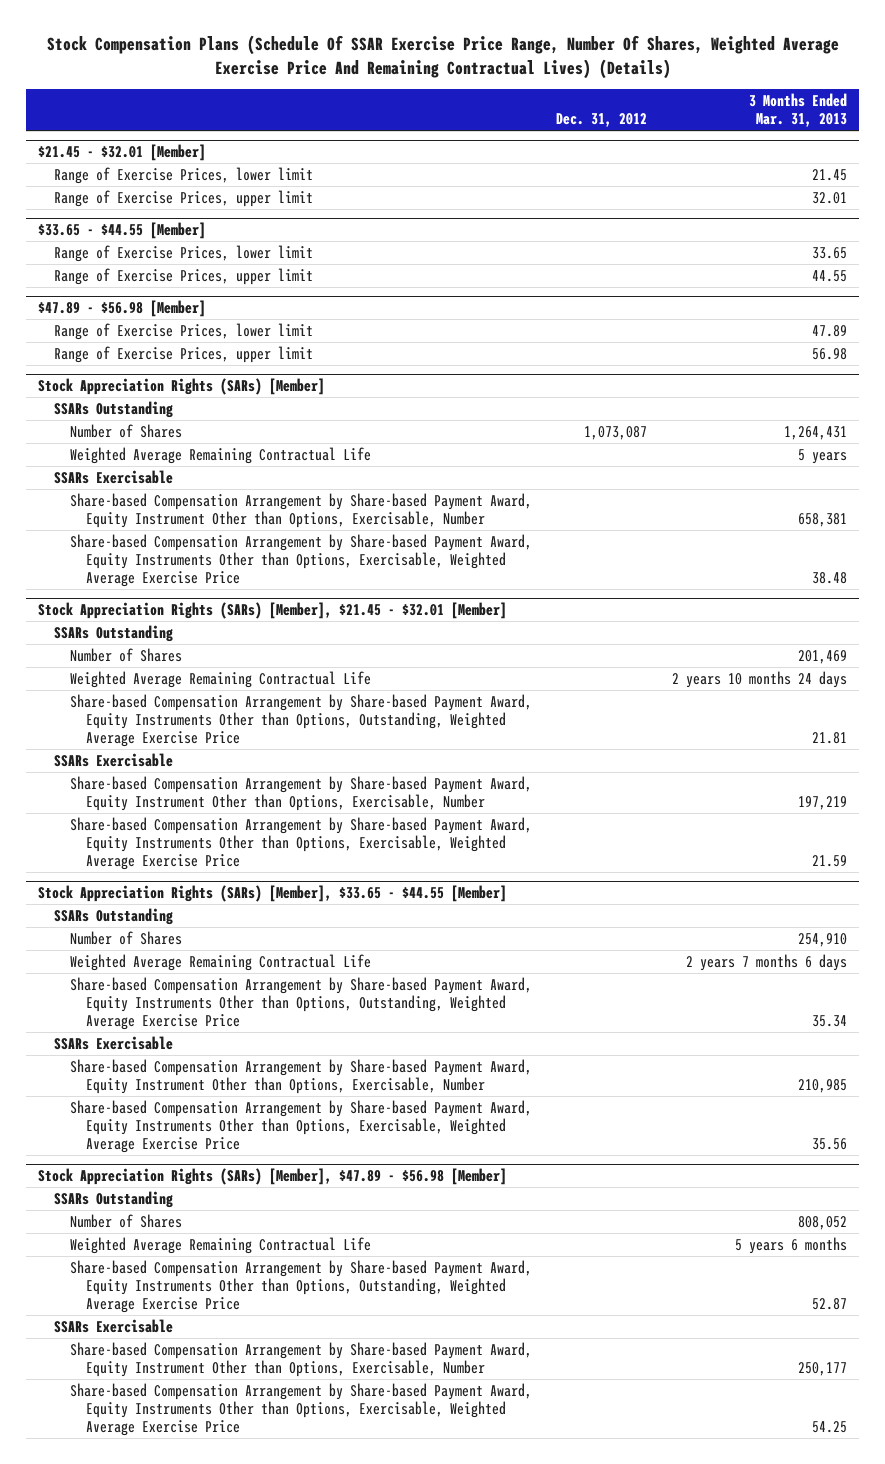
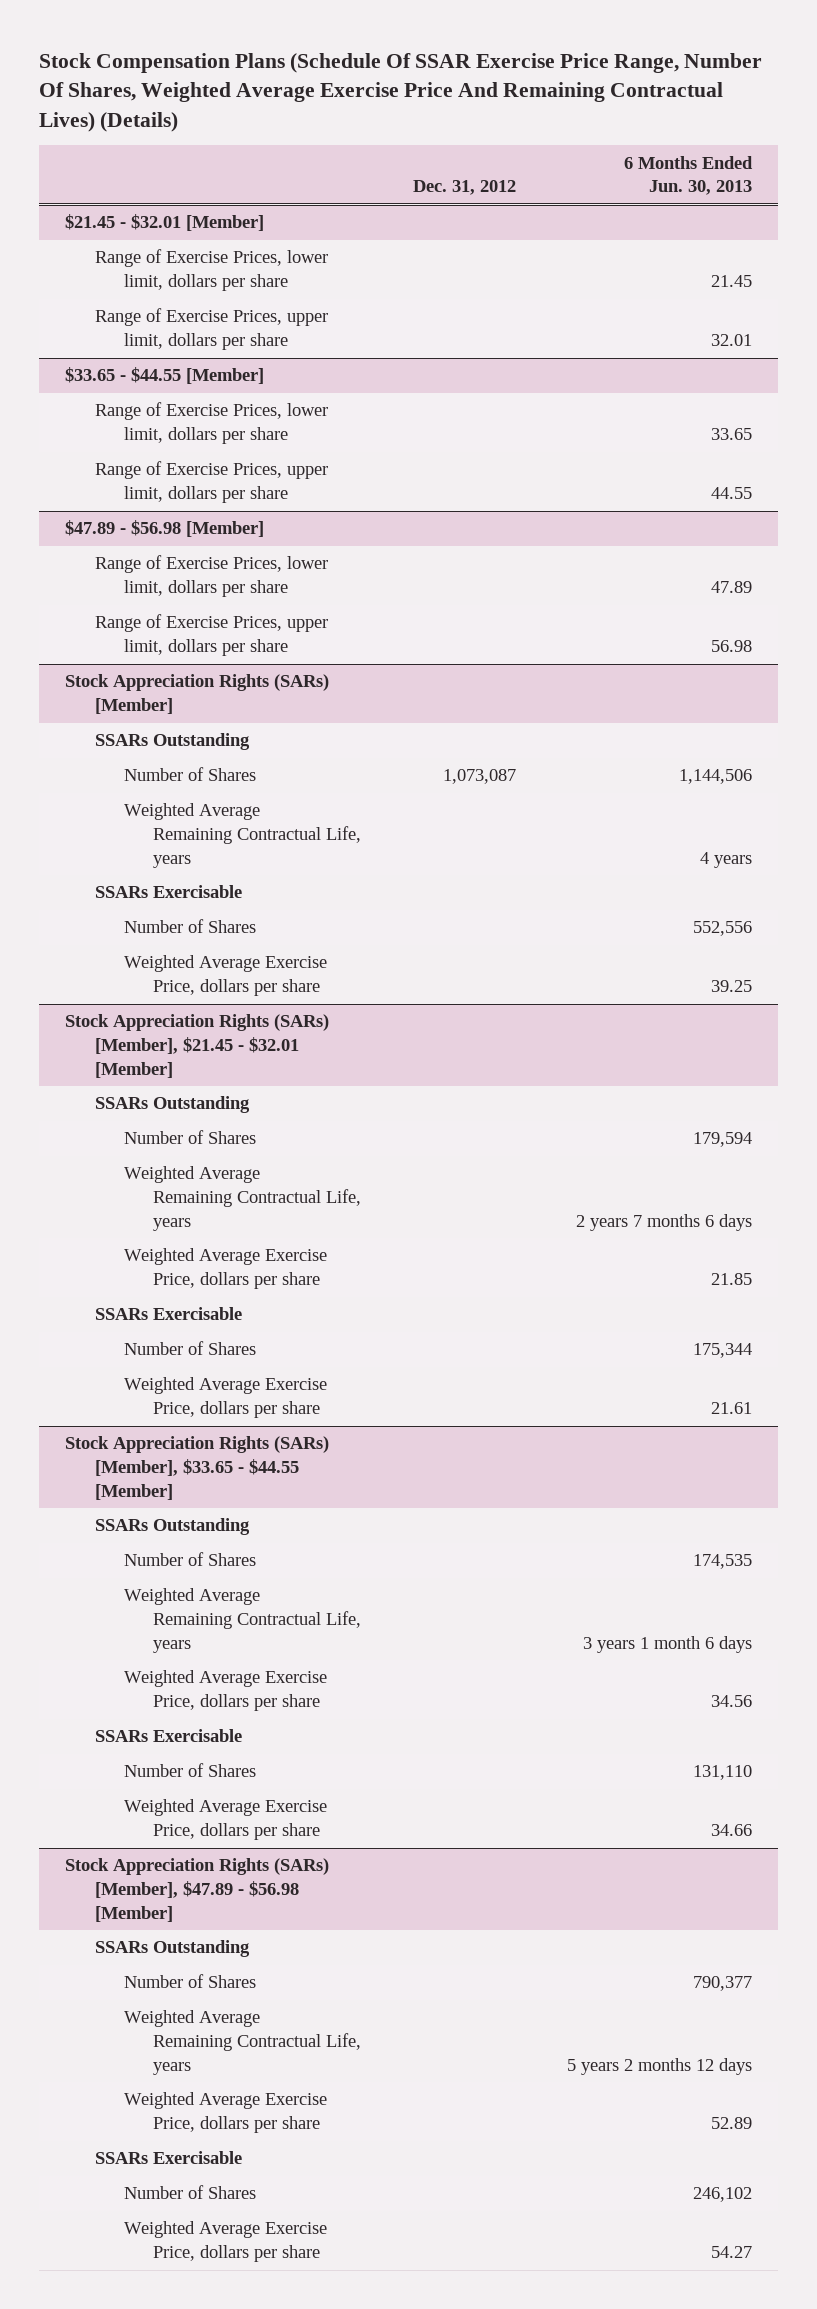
- | Dec. 31, 2012 | 3 Months Ended Mar. 31, 2013
+ | Dec. 31, 2012 | 6 Months Ended Jun. 30, 2013
@ $21.45 - $32.01 [Member]
- Range of Exercise Prices, lower limit | | 21.45
- Range of Exercise Prices, upper limit | | 32.01
+ Range of Exercise Prices, lower limit, dollars per share | | 21.45
+ Range of Exercise Prices, upper limit, dollars per share | | 32.01
@ $33.65 - $44.55 [Member]
- Range of Exercise Prices, lower limit | | 33.65
- Range of Exercise Prices, upper limit | | 44.55
+ Range of Exercise Prices, lower limit, dollars per share | | 33.65
+ Range of Exercise Prices, upper limit, dollars per share | | 44.55
@ $47.89 - $56.98 [Member]
- Range of Exercise Prices, lower limit | | 47.89
- Range of Exercise Prices, upper limit | | 56.98
+ Range of Exercise Prices, lower limit, dollars per share | | 47.89
+ Range of Exercise Prices, upper limit, dollars per share | | 56.98
@ Stock Appreciation Rights (SARs) [Member]
- Weighted Average Remaining Contractual Life | | 5 years
+ Weighted Average Remaining Contractual Life, years | | 4 years
- Share-based Compensation Arrangement by Share-based Payment Award, Equity Instrument Other than Options, Exercisable, Number | | 658,381
- Share-based Compensation Arrangement by Share-based Payment Award, Equity Instruments Other than Options, Exercisable, Weighted Average Exercise Price | | 38.48
+ Number of Shares | | 552,556
+ Weighted Average Exercise Price, dollars per share | | 39.25
@ Stock Appreciation Rights (SARs) [Member], $21.45 - $32.01 [Member]
- Weighted Average Remaining Contractual Life | | 2 years 10 months 24 days
- Share-based Compensation Arrangement by Share-based Payment Award, Equity Instruments Other than Options, Outstanding, Weighted Average Exercise Price | | 21.81
+ Weighted Average Remaining Contractual Life, years | | 2 years 7 months 6 days
+ Weighted Average Exercise Price, dollars per share | | 21.85
- Share-based Compensation Arrangement by Share-based Payment Award, Equity Instrument Other than Options, Exercisable, Number | | 197,219
- Share-based Compensation Arrangement by Share-based Payment Award, Equity Instruments Other than Options, Exercisable, Weighted Average Exercise Price | | 21.59
+ Number of Shares | | 175,344
+ Weighted Average Exercise Price, dollars per share | | 21.61
@ Stock Appreciation Rights (SARs) [Member], $33.65 - $44.55 [Member]
- Weighted Average Remaining Contractual Life | | 2 years 7 months 6 days
- Share-based Compensation Arrangement by Share-based Payment Award, Equity Instruments Other than Options, Outstanding, Weighted Average Exercise Price | | 35.34
+ Weighted Average Remaining Contractual Life, years | | 3 years 1 month 6 days
+ Weighted Average Exercise Price, dollars per share | | 34.56
- Share-based Compensation Arrangement by Share-based Payment Award, Equity Instrument Other than Options, Exercisable, Number | | 210,985
- Share-based Compensation Arrangement by Share-based Payment Award, Equity Instruments Other than Options, Exercisable, Weighted Average Exercise Price | | 35.56
+ Number of Shares | | 131,110
+ Weighted Average Exercise Price, dollars per share | | 34.66
@ Stock Appreciation Rights (SARs) [Member], $47.89 - $56.98 [Member]
- Weighted Average Remaining Contractual Life | | 5 years 6 months
- Share-based Compensation Arrangement by Share-based Payment Award, Equity Instruments Other than Options, Outstanding, Weighted Average Exercise Price | | 52.87
+ Weighted Average Remaining Contractual Life, years | | 5 years 2 months 12 days
+ Weighted Average Exercise Price, dollars per share | | 52.89
- Share-based Compensation Arrangement by Share-based Payment Award, Equity Instrument Other than Options, Exercisable, Number | | 250,177
- Share-based Compensation Arrangement by Share-based Payment Award, Equity Instruments Other than Options, Exercisable, Weighted Average Exercise Price | | 54.25
+ Number of Shares | | 246,102
+ Weighted Average Exercise Price, dollars per share | | 54.27

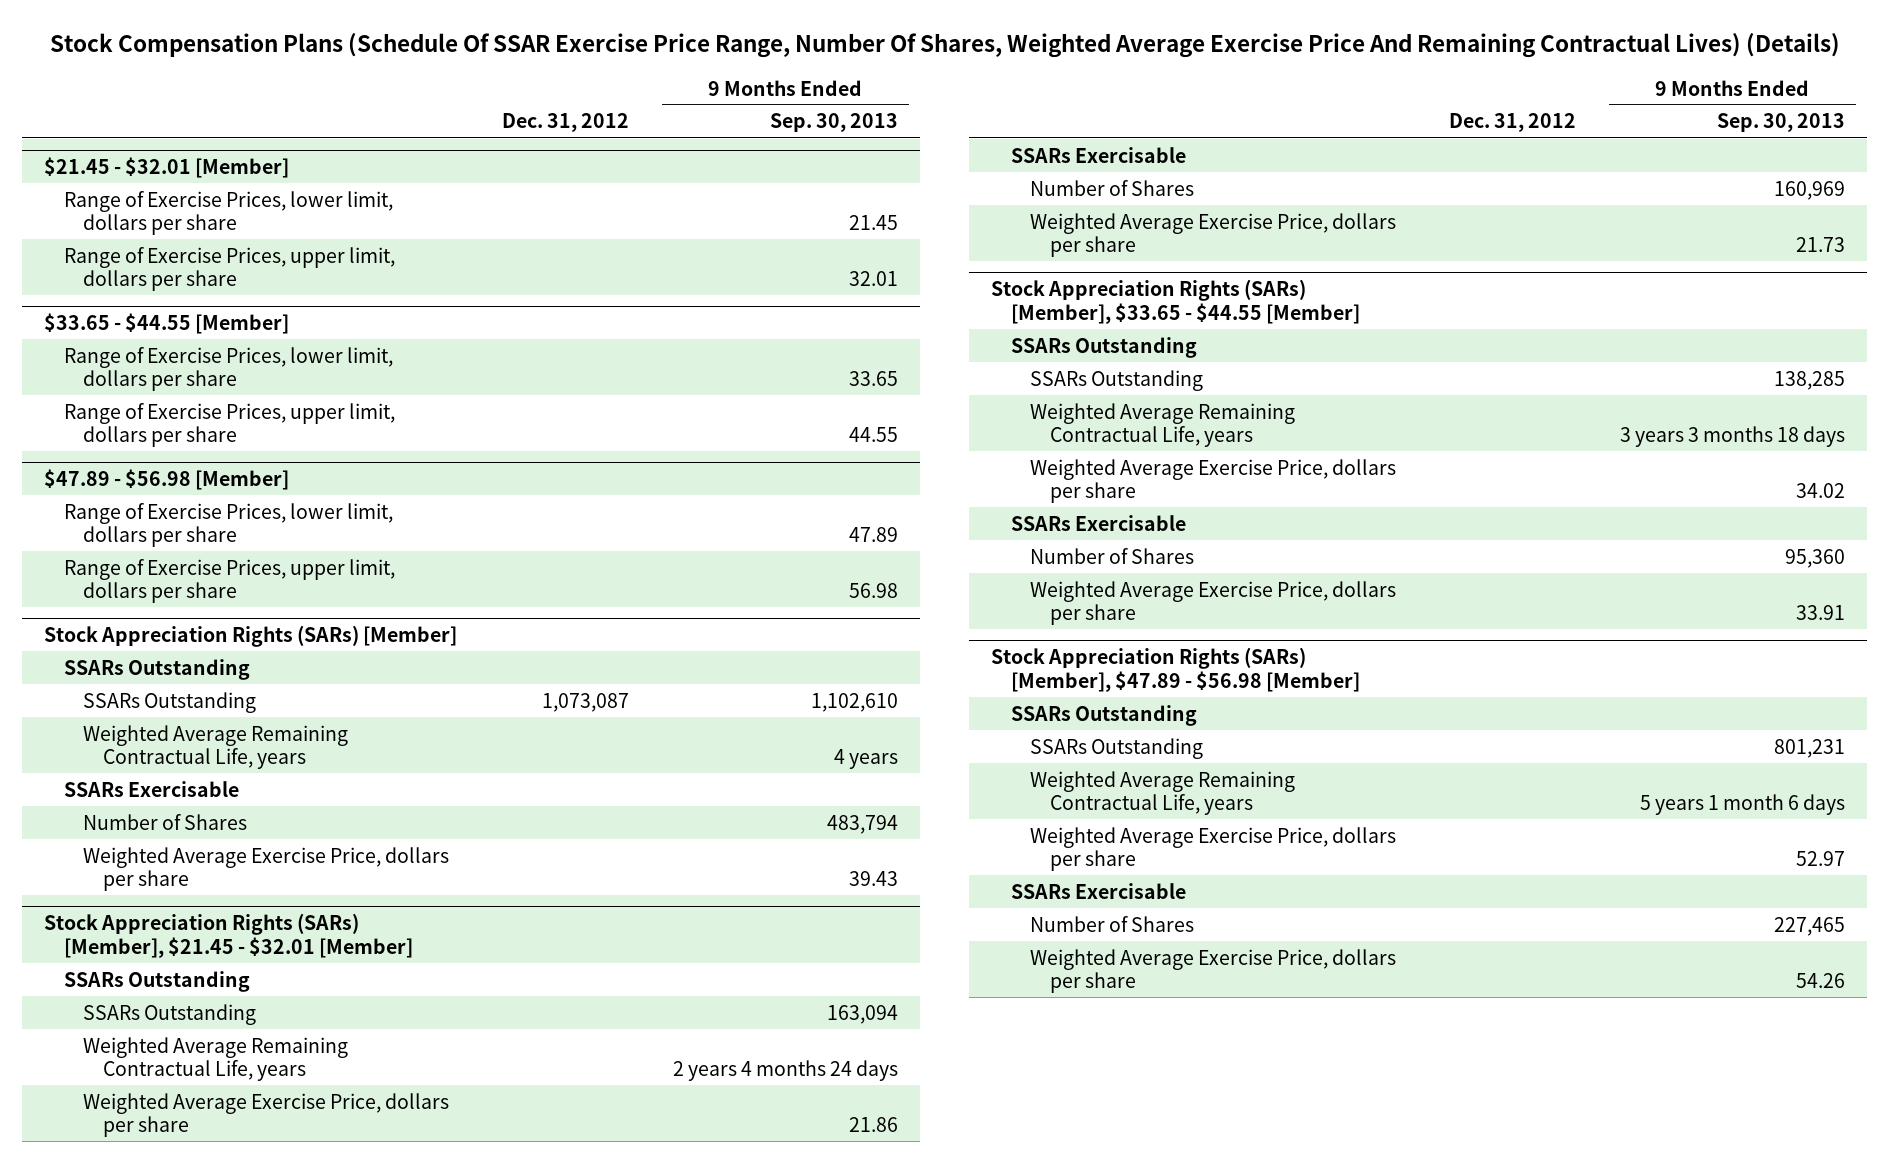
- | Dec. 31, 2012 | 6 Months Ended Jun. 30, 2013
+ | Dec. 31, 2012 | 9 Months Ended Sep. 30, 2013
@ Stock Appreciation Rights (SARs) [Member]
- Number of Shares | 1,073,087 | 1,144,506
+ SSARs Outstanding | 1,073,087 | 1,102,610
@ Stock Appreciation Rights (SARs) [Member], $21.45 - $32.01 [Member]
- Number of Shares | | 179,594
+ SSARs Outstanding | | 163,094
@ Stock Appreciation Rights (SARs) [Member], $33.65 - $44.55 [Member]
- Number of Shares | | 174,535
+ SSARs Outstanding | | 138,285
@ Stock Appreciation Rights (SARs) [Member], $47.89 - $56.98 [Member]
- Number of Shares | | 790,377
+ SSARs Outstanding | | 801,231

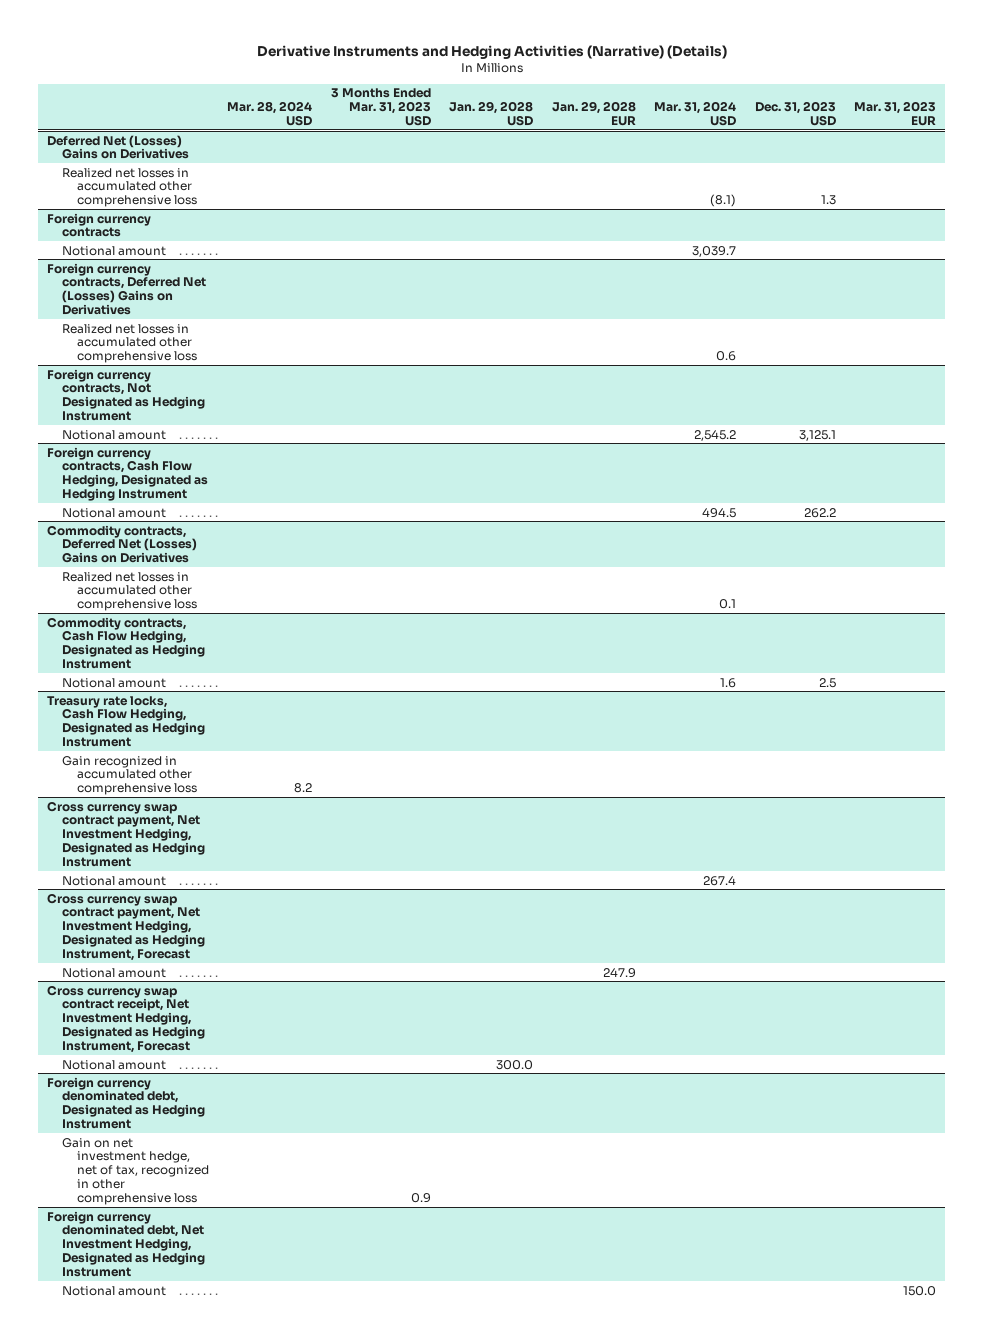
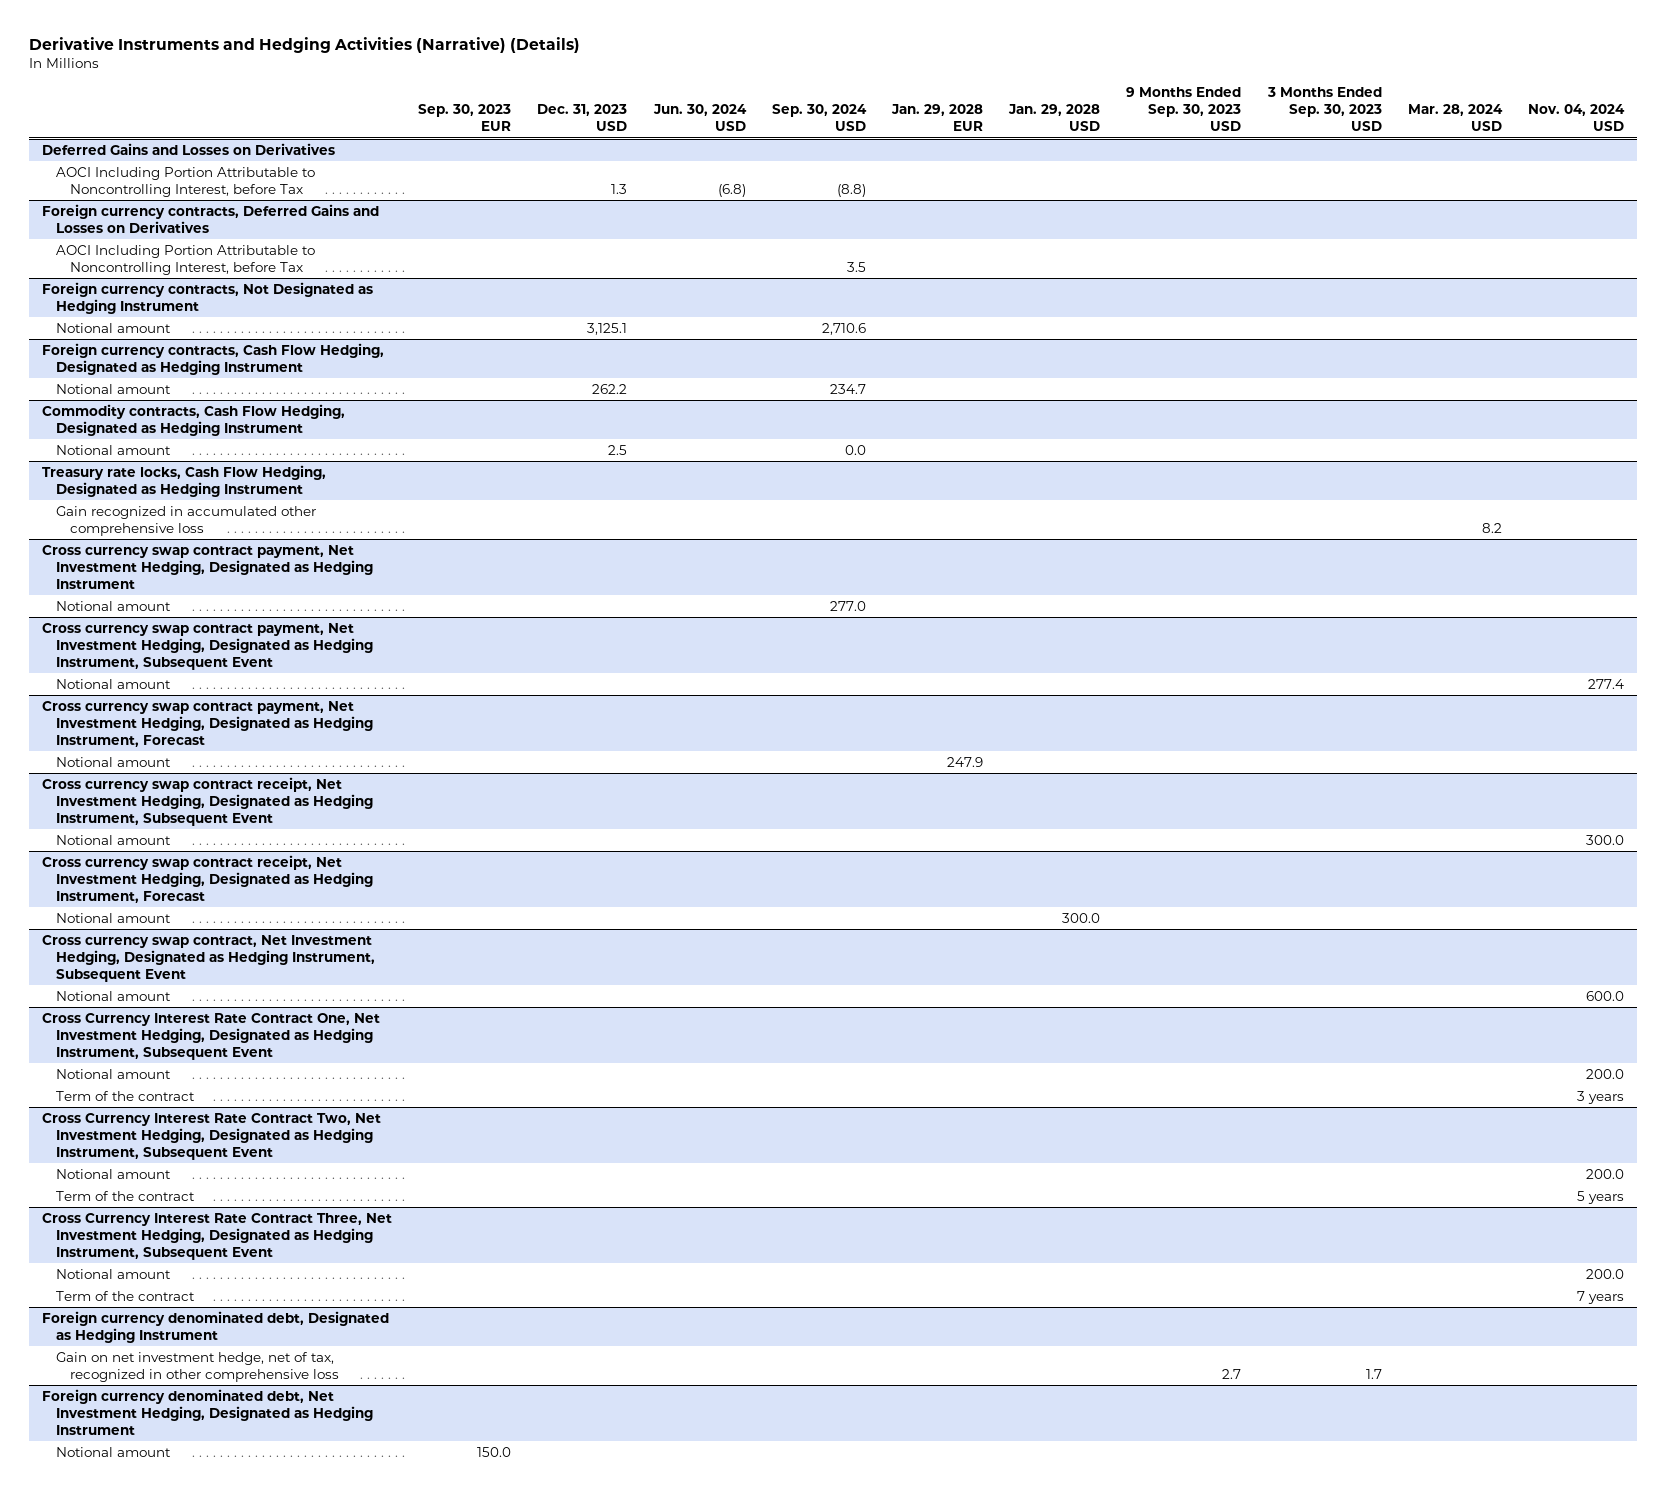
- | Mar. 28, 2024 USD | 3 Months Ended Mar. 31, 2023 USD | Jan. 29, 2028 USD | Jan. 29, 2028 EUR | Mar. 31, 2024 USD | Dec. 31, 2023 USD | Mar. 31, 2023 EUR
+ | Sep. 30, 2023 EUR | Dec. 31, 2023 USD | Jun. 30, 2024 USD | Sep. 30, 2024 USD | Jan. 29, 2028 EUR | Jan. 29, 2028 USD | 9 Months Ended Sep. 30, 2023 USD | 3 Months Ended Sep. 30, 2023 USD | Mar. 28, 2024 USD | Nov. 04, 2024 USD
- Deferred Net (Losses) Gains on Derivatives
- Realized net losses in accumulated other comprehensive loss | | | | | (8.1) | 1.3 |
- Foreign currency contracts
- Notional amount | | | | | 3,039.7 | |
- Foreign currency contracts, Deferred Net (Losses) Gains on Derivatives
- Realized net losses in accumulated other comprehensive loss | | | | | 0.6 | |
+ Deferred Gains and Losses on Derivatives
+ AOCI Including Portion Attributable to Noncontrolling Interest, before Tax | | 1.3 | (6.8) | (8.8) | | | | | |
+ Foreign currency contracts, Deferred Gains and Losses on Derivatives
+ AOCI Including Portion Attributable to Noncontrolling Interest, before Tax | | | | 3.5 | | | | | |
- Commodity contracts, Deferred Net (Losses) Gains on Derivatives
- Realized net losses in accumulated other comprehensive loss | | | | | 0.1 | |
+ Cross currency swap contract payment, Net Investment Hedging, Designated as Hedging Instrument, Subsequent Event
+ Notional amount | | | | | | | | | | 277.4
+ Cross currency swap contract receipt, Net Investment Hedging, Designated as Hedging Instrument, Subsequent Event
+ Notional amount | | | | | | | | | | 300.0
+ Cross currency swap contract, Net Investment Hedging, Designated as Hedging Instrument, Subsequent Event
+ Notional amount | | | | | | | | | | 600.0
+ Cross Currency Interest Rate Contract One, Net Investment Hedging, Designated as Hedging Instrument, Subsequent Event
+ Notional amount | | | | | | | | | | 200.0
+ Term of the contract | | | | | | | | | | 3 years
+ Cross Currency Interest Rate Contract Two, Net Investment Hedging, Designated as Hedging Instrument, Subsequent Event
+ Notional amount | | | | | | | | | | 200.0
+ Term of the contract | | | | | | | | | | 5 years
+ Cross Currency Interest Rate Contract Three, Net Investment Hedging, Designated as Hedging Instrument, Subsequent Event
+ Notional amount | | | | | | | | | | 200.0
+ Term of the contract | | | | | | | | | | 7 years

